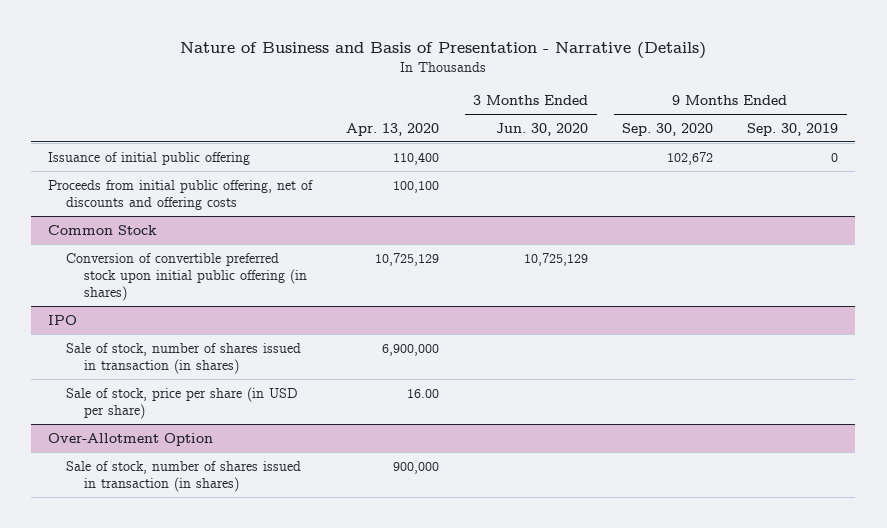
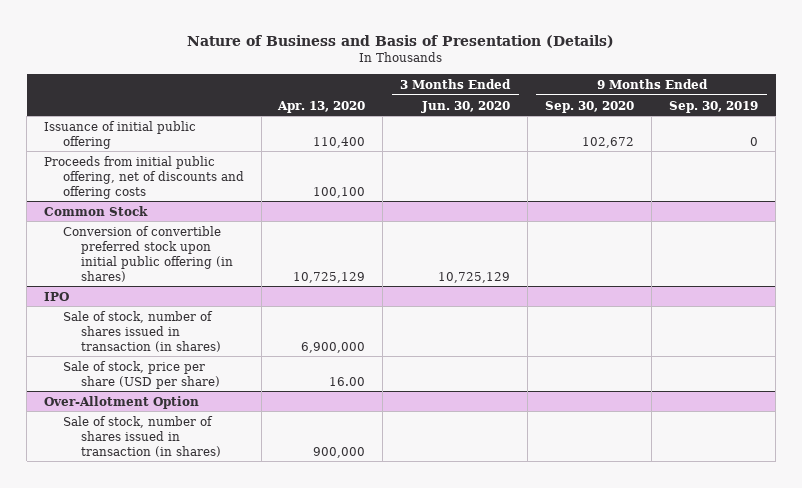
- Nature of Business and Basis of Presentation - Narrative (Details)
+ Nature of Business and Basis of Presentation (Details)
@ IPO
- Sale of stock, price per share (in USD per share) | 16.00 | | |
+ Sale of stock, price per share (USD per share) | 16.00 | | |

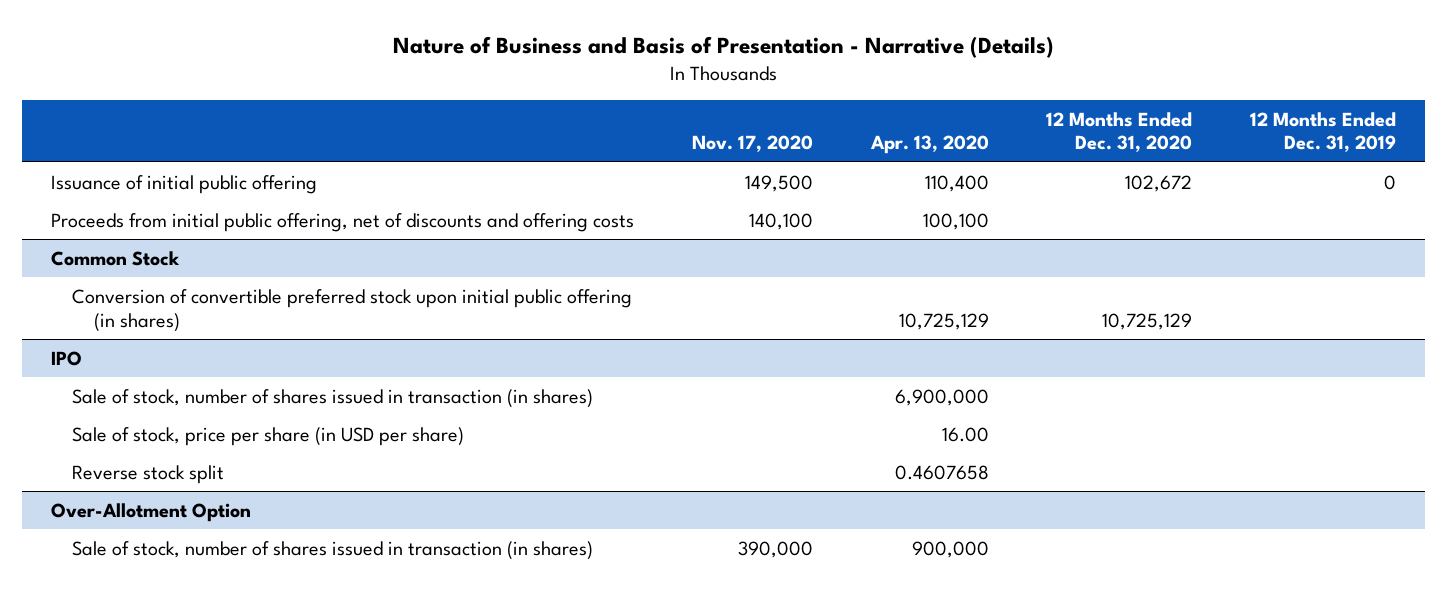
- Nature of Business and Basis of Presentation (Details)
+ Nature of Business and Basis of Presentation - Narrative (Details)
- | Apr. 13, 2020 | 3 Months Ended Jun. 30, 2020 | 9 Months Ended Sep. 30, 2020 | 9 Months Ended Sep. 30, 2019
+ | Nov. 17, 2020 | Apr. 13, 2020 | 12 Months Ended Dec. 31, 2020 | 12 Months Ended Dec. 31, 2019
@ IPO
- Sale of stock, price per share (USD per share) | 16.00 | | |
+ Sale of stock, price per share (in USD per share) | | 16.00 | |
+ Reverse stock split | | 0.4607658 | |

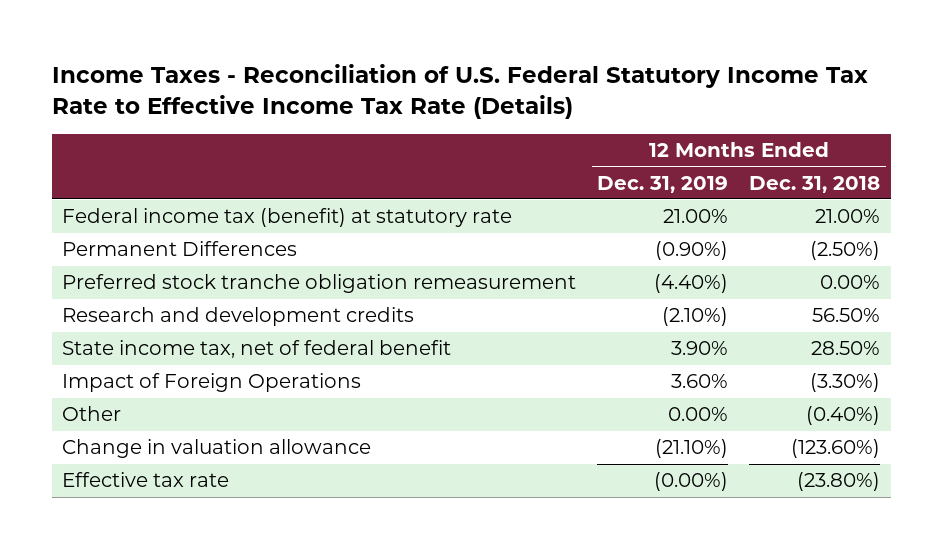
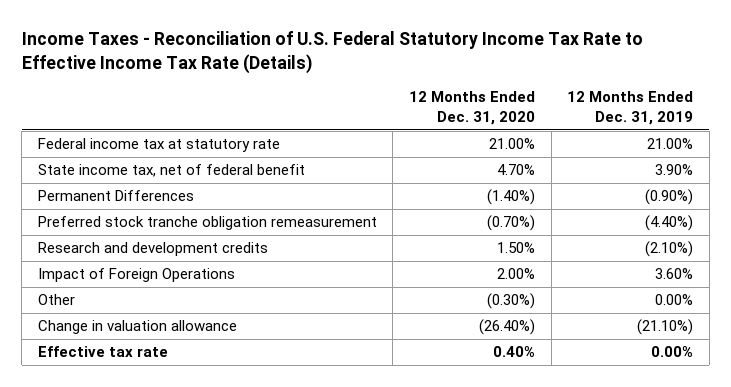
- | 12 Months Ended Dec. 31, 2019 | 12 Months Ended Dec. 31, 2018
+ | 12 Months Ended Dec. 31, 2020 | 12 Months Ended Dec. 31, 2019
- Federal income tax (benefit) at statutory rate | 21.00% | 21.00%
+ Federal income tax at statutory rate | 21.00% | 21.00%
moved up: State income tax, net of federal benefit | 4.70% | 3.90%
- Effective tax rate | (0.00%) | (23.80%)
+ Effective tax rate | 0.40% | 0.00%

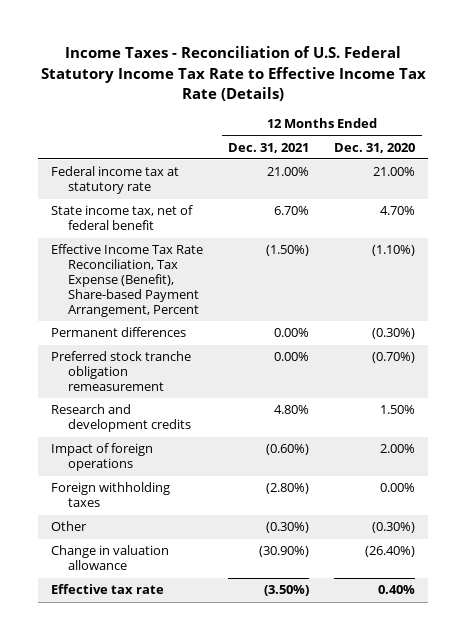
- | 12 Months Ended Dec. 31, 2020 | 12 Months Ended Dec. 31, 2019
+ | 12 Months Ended Dec. 31, 2021 | 12 Months Ended Dec. 31, 2020
- Permanent Differences | (1.40%) | (0.90%)
+ Effective Income Tax Rate Reconciliation, Tax Expense (Benefit), Share-based Payment Arrangement, Percent | (1.50%) | (1.10%)
+ Permanent differences | 0.00% | (0.30%)
- Impact of Foreign Operations | 2.00% | 3.60%
+ Impact of foreign operations | (0.60%) | 2.00%
+ Foreign withholding taxes | (2.80%) | 0.00%

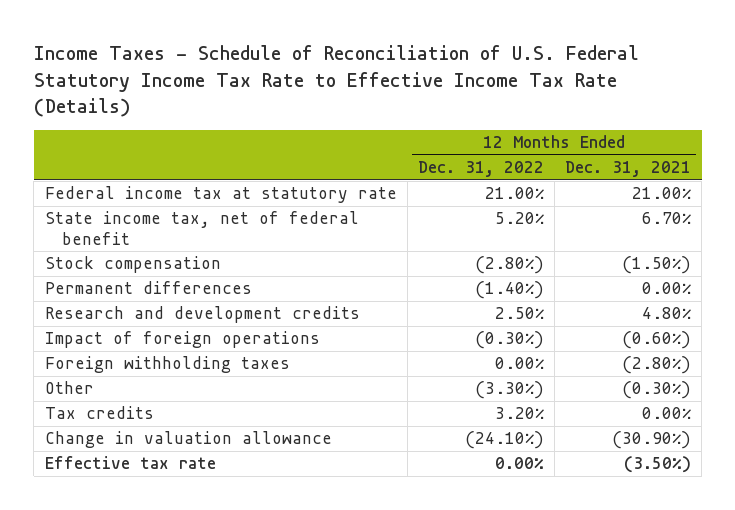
- Income Taxes - Reconciliation of U.S. Federal Statutory Income Tax Rate to Effective Income Tax Rate (Details)
+ Income Taxes - Schedule of Reconciliation of U.S. Federal Statutory Income Tax Rate to Effective Income Tax Rate (Details)
- | 12 Months Ended Dec. 31, 2021 | 12 Months Ended Dec. 31, 2020
+ | 12 Months Ended Dec. 31, 2022 | 12 Months Ended Dec. 31, 2021
- Effective Income Tax Rate Reconciliation, Tax Expense (Benefit), Share-based Payment Arrangement, Percent | (1.50%) | (1.10%)
+ Stock compensation | (2.80%) | (1.50%)
- Preferred stock tranche obligation remeasurement | 0.00% | (0.70%)
+ Tax credits | 3.20% | 0.00%

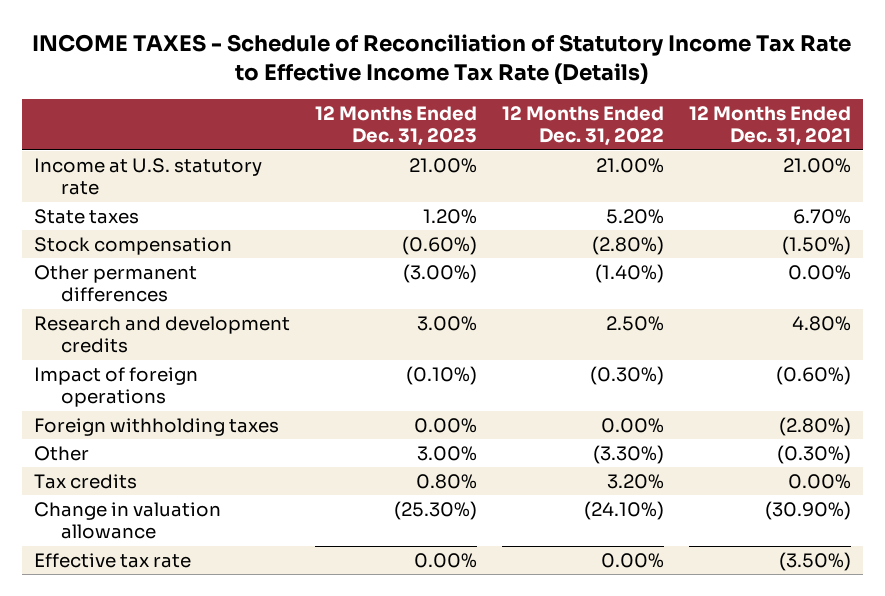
- Income Taxes - Schedule of Reconciliation of U.S. Federal Statutory Income Tax Rate to Effective Income Tax Rate (Details)
+ INCOME TAXES - Schedule of Reconciliation of Statutory Income Tax Rate to Effective Income Tax Rate (Details)
- | 12 Months Ended Dec. 31, 2022 | 12 Months Ended Dec. 31, 2021
+ | 12 Months Ended Dec. 31, 2023 | 12 Months Ended Dec. 31, 2022 | 12 Months Ended Dec. 31, 2021
- Federal income tax at statutory rate | 21.00% | 21.00%
- State income tax, net of federal benefit | 5.20% | 6.70%
+ Income at U.S. statutory rate | 21.00% | 21.00% | 21.00%
+ State taxes | 1.20% | 5.20% | 6.70%
- Permanent differences | (1.40%) | 0.00%
+ Other permanent differences | (3.00%) | (1.40%) | 0.00%

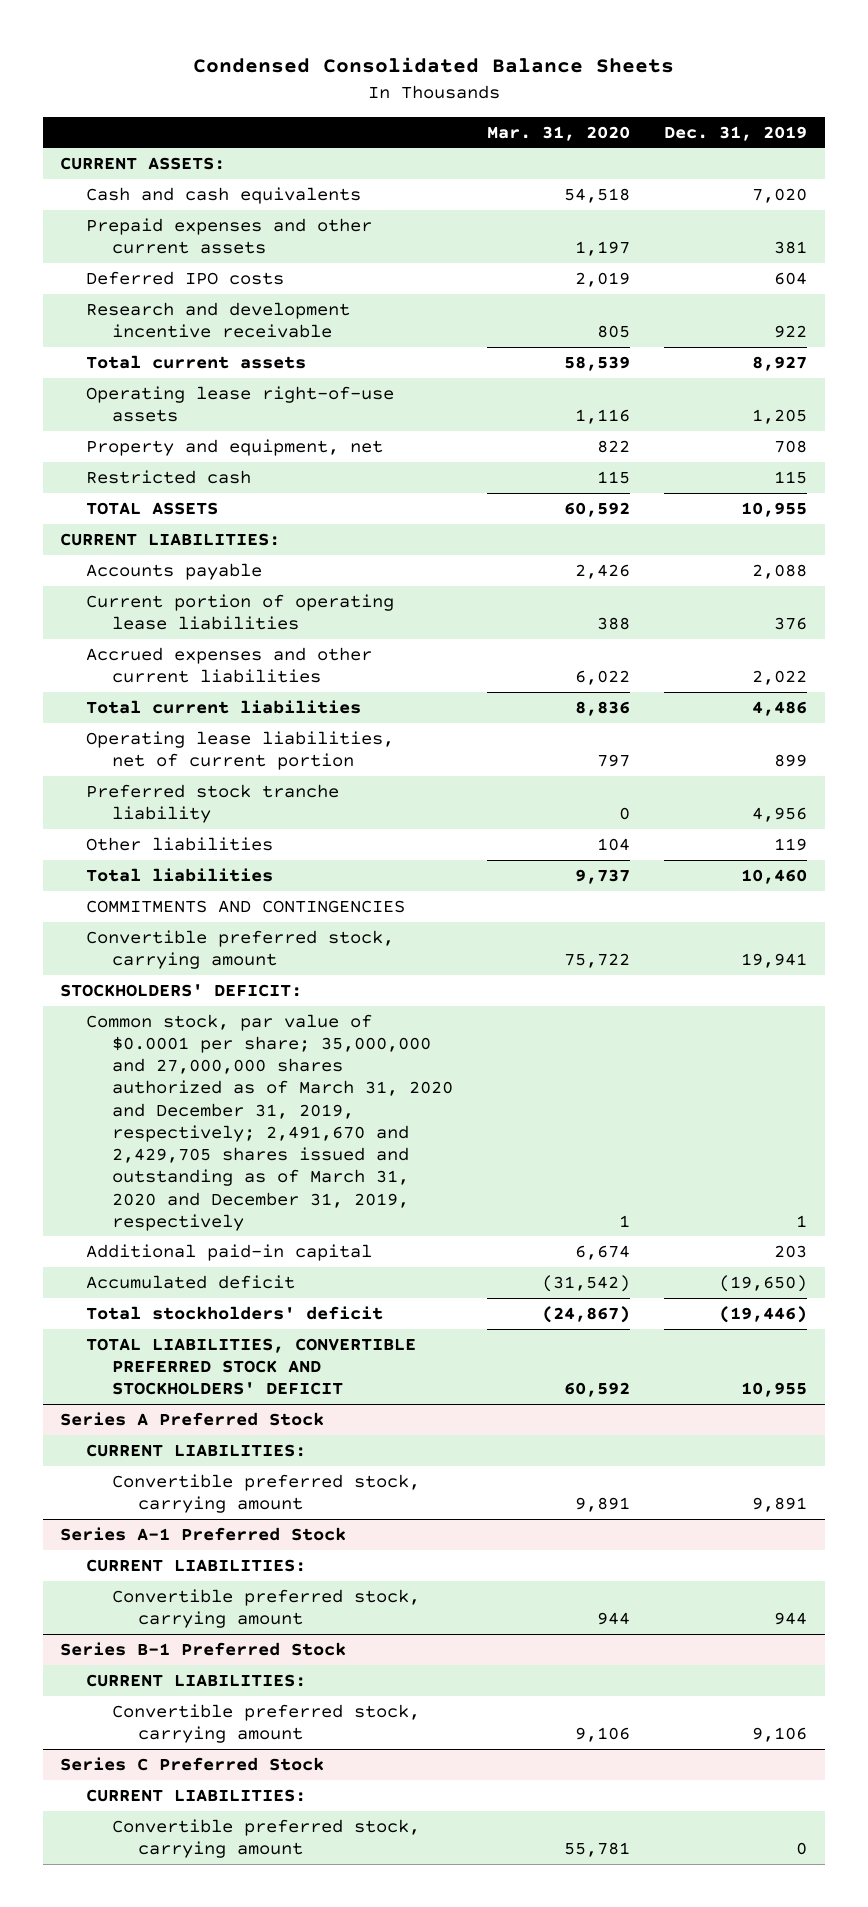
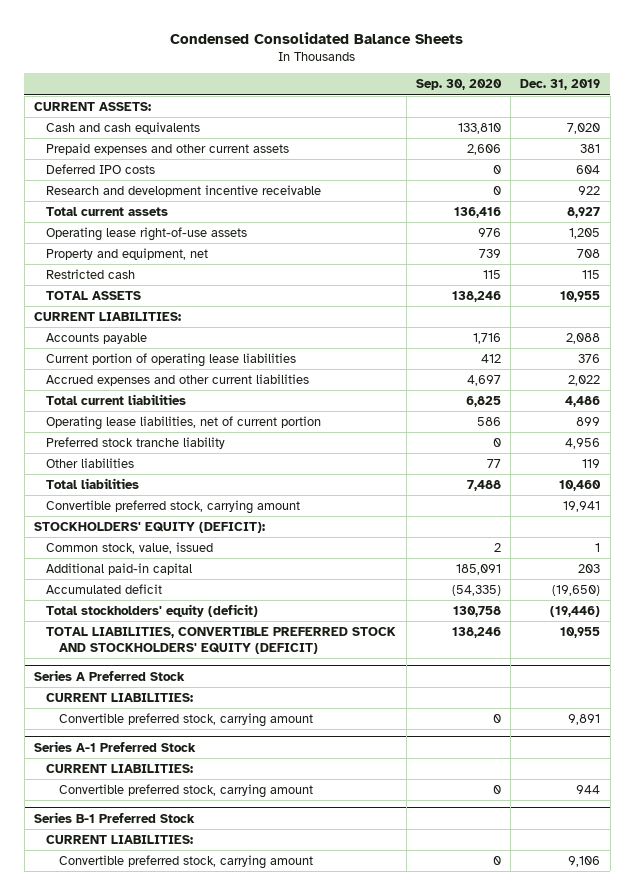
- | Mar. 31, 2020 | Dec. 31, 2019
+ | Sep. 30, 2020 | Dec. 31, 2019
- COMMITMENTS AND CONTINGENCIES
- STOCKHOLDERS' DEFICIT:
- Common stock, par value of $0.0001 per share; 35,000,000 and 27,000,000 shares authorized as of March 31, 2020 and December 31, 2019, respectively; 2,491,670 and 2,429,705 shares issued and outstanding as of March 31, 2020 and December 31, 2019, respectively | 1 | 1
+ STOCKHOLDERS' EQUITY (DEFICIT):
+ Common stock, value, issued | 2 | 1
- Total stockholders' deficit | (24,867) | (19,446)
- TOTAL LIABILITIES, CONVERTIBLE PREFERRED STOCK AND STOCKHOLDERS' DEFICIT | 60,592 | 10,955
+ Total stockholders' equity (deficit) | 130,758 | (19,446)
+ TOTAL LIABILITIES, CONVERTIBLE PREFERRED STOCK AND STOCKHOLDERS' EQUITY (DEFICIT) | 138,246 | 10,955
- Series C Preferred Stock
- CURRENT LIABILITIES:
- Convertible preferred stock, carrying amount | 55,781 | 0

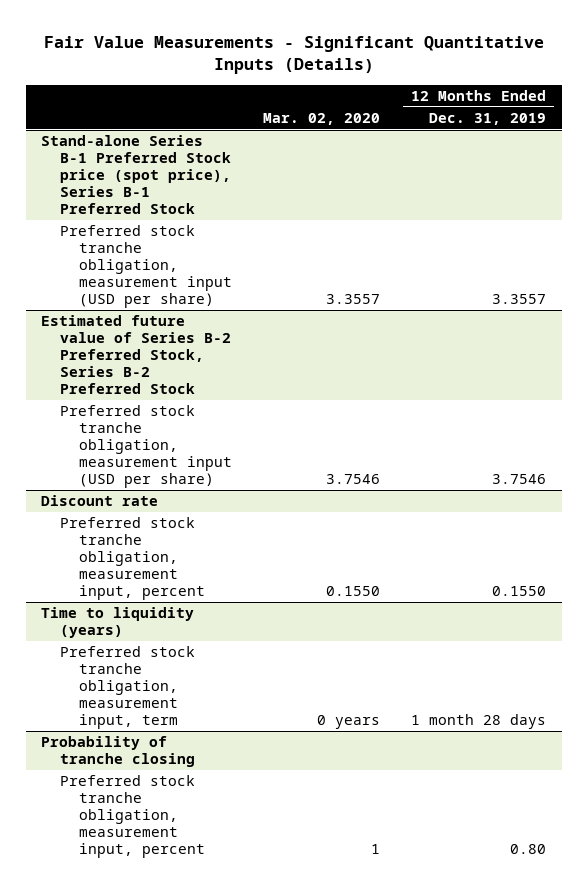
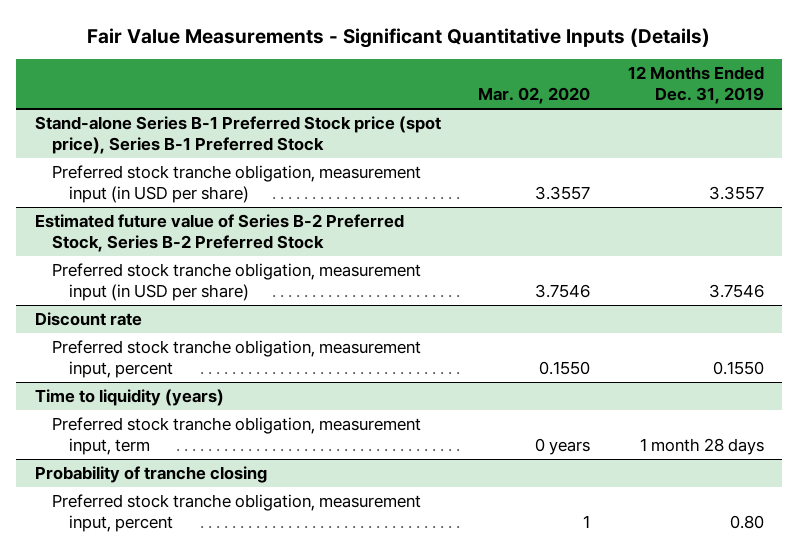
@ Stand-alone Series B-1 Preferred Stock price (spot price), Series B-1 Preferred Stock
- Preferred stock tranche obligation, measurement input (USD per share) | 3.3557 | 3.3557
+ Preferred stock tranche obligation, measurement input (in USD per share) | 3.3557 | 3.3557
@ Estimated future value of Series B-2 Preferred Stock, Series B-2 Preferred Stock
- Preferred stock tranche obligation, measurement input (USD per share) | 3.7546 | 3.7546
+ Preferred stock tranche obligation, measurement input (in USD per share) | 3.7546 | 3.7546

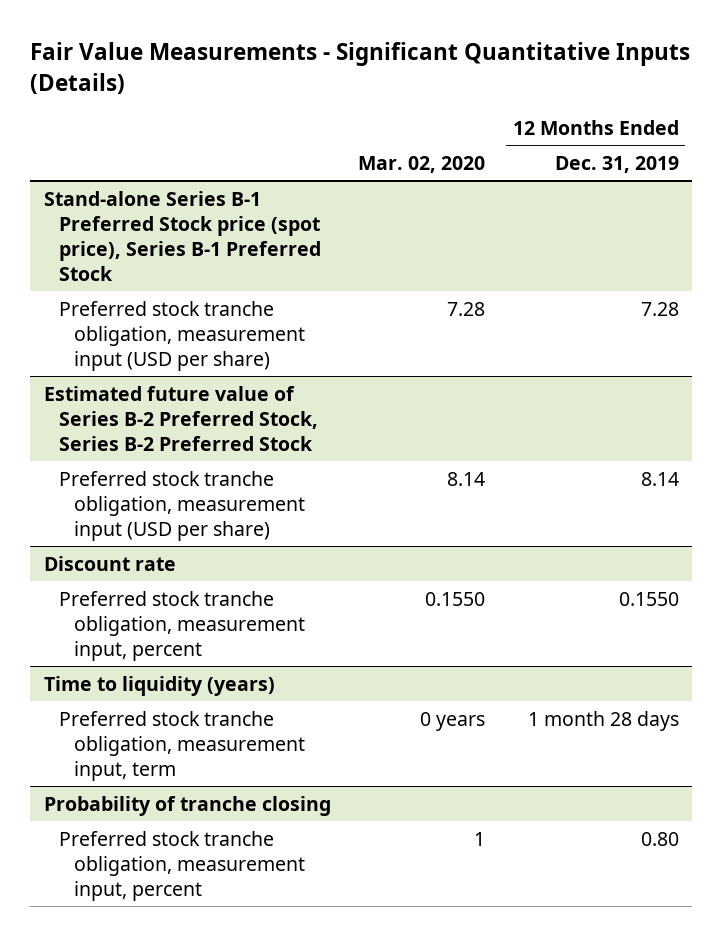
@ Stand-alone Series B-1 Preferred Stock price (spot price), Series B-1 Preferred Stock
- Preferred stock tranche obligation, measurement input (in USD per share) | 3.3557 | 3.3557
+ Preferred stock tranche obligation, measurement input (USD per share) | 7.28 | 7.28
@ Estimated future value of Series B-2 Preferred Stock, Series B-2 Preferred Stock
- Preferred stock tranche obligation, measurement input (in USD per share) | 3.7546 | 3.7546
+ Preferred stock tranche obligation, measurement input (USD per share) | 8.14 | 8.14

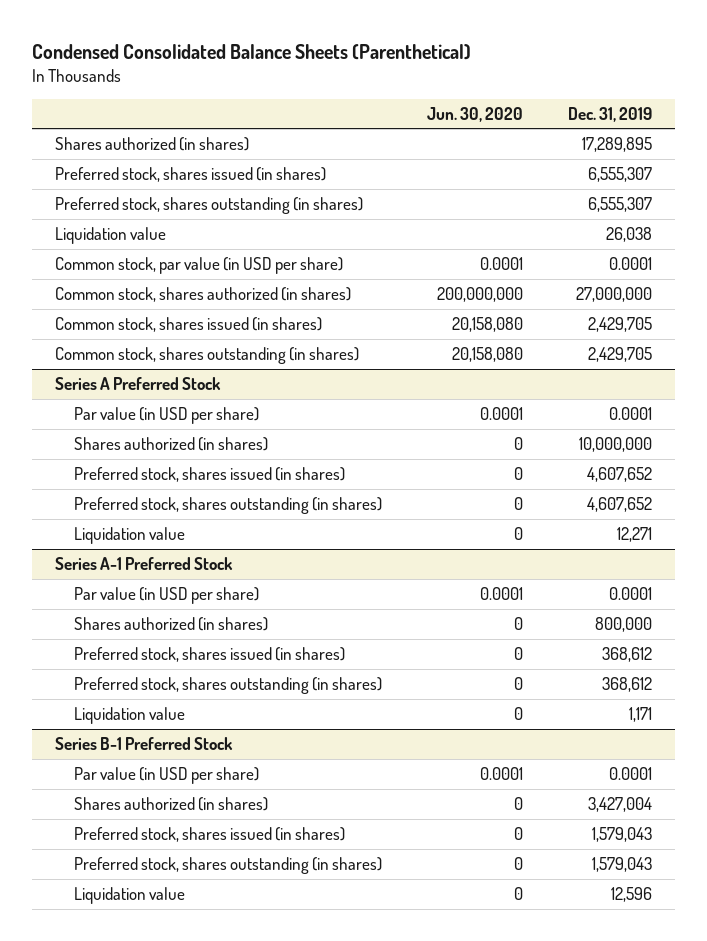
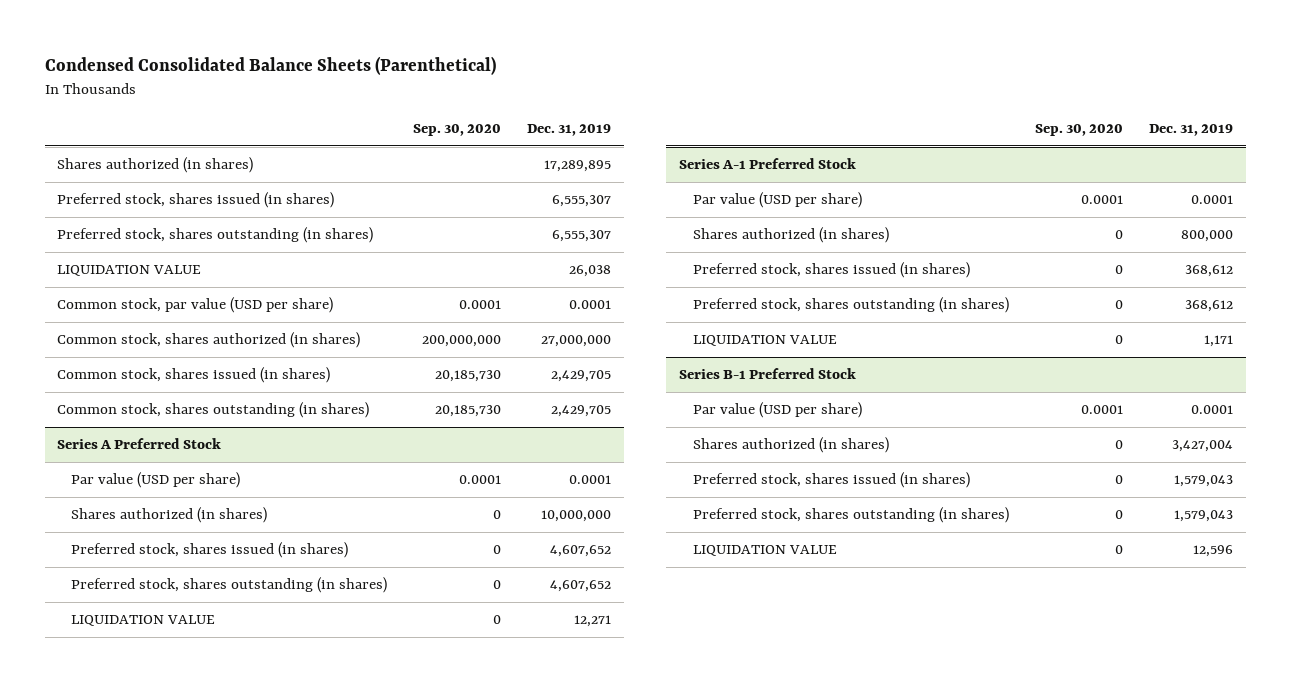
- | Jun. 30, 2020 | Dec. 31, 2019
+ | Sep. 30, 2020 | Dec. 31, 2019
- Liquidation value | | 26,038
- Common stock, par value (in USD per share) | 0.0001 | 0.0001
+ LIQUIDATION VALUE | | 26,038
+ Common stock, par value (USD per share) | 0.0001 | 0.0001
@ Series A Preferred Stock
- Par value (in USD per share) | 0.0001 | 0.0001
+ Par value (USD per share) | 0.0001 | 0.0001
- Liquidation value | 0 | 12,271
+ LIQUIDATION VALUE | 0 | 12,271
@ Series A-1 Preferred Stock
- Par value (in USD per share) | 0.0001 | 0.0001
+ Par value (USD per share) | 0.0001 | 0.0001
- Liquidation value | 0 | 1,171
+ LIQUIDATION VALUE | 0 | 1,171
@ Series B-1 Preferred Stock
- Par value (in USD per share) | 0.0001 | 0.0001
+ Par value (USD per share) | 0.0001 | 0.0001
- Liquidation value | 0 | 12,596
+ LIQUIDATION VALUE | 0 | 12,596

